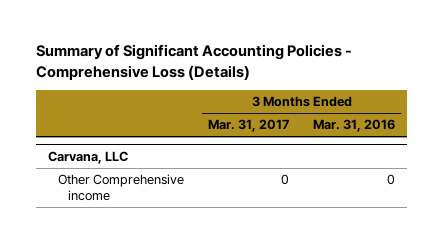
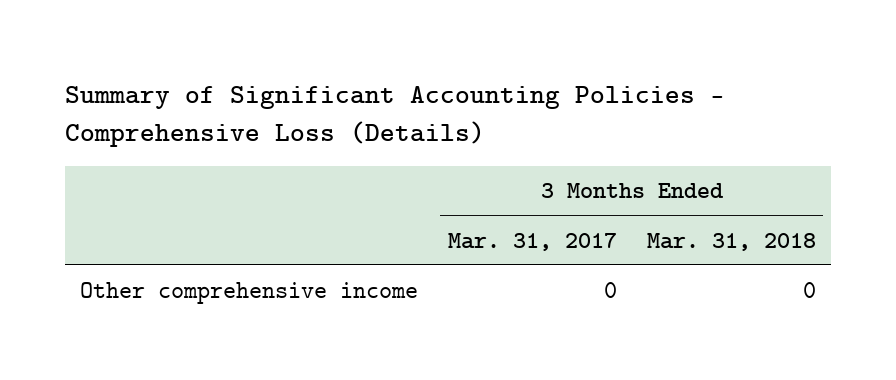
- | 3 Months Ended Mar. 31, 2017 | 3 Months Ended Mar. 31, 2016
+ | 3 Months Ended Mar. 31, 2017 | 3 Months Ended Mar. 31, 2018
- Carvana, LLC
- Other Comprehensive income | 0 | 0
+ Other comprehensive income | 0 | 0

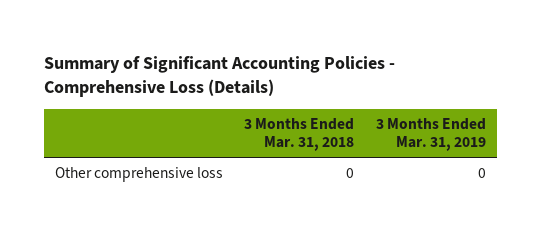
- | 3 Months Ended Mar. 31, 2017 | 3 Months Ended Mar. 31, 2018
+ | 3 Months Ended Mar. 31, 2018 | 3 Months Ended Mar. 31, 2019
- Other comprehensive income | 0 | 0
+ Other comprehensive loss | 0 | 0

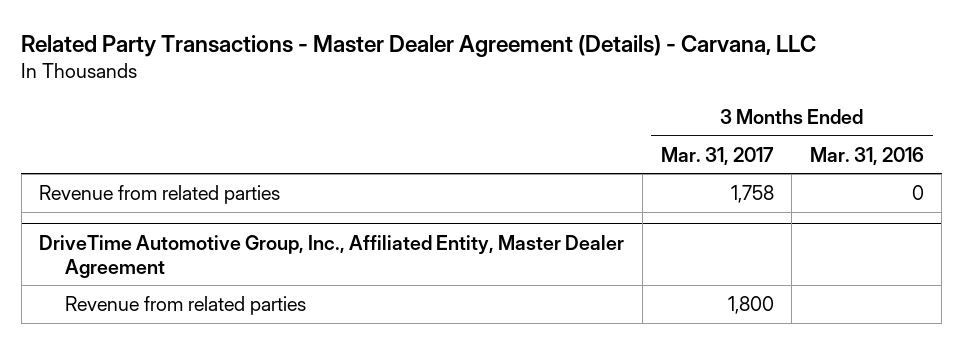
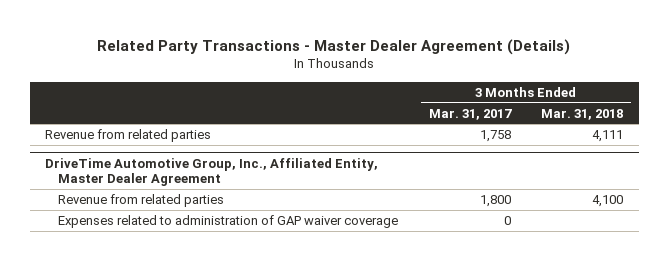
- Related Party Transactions - Master Dealer Agreement (Details) - Carvana, LLC
+ Related Party Transactions - Master Dealer Agreement (Details)
- | 3 Months Ended Mar. 31, 2017 | 3 Months Ended Mar. 31, 2016
+ | 3 Months Ended Mar. 31, 2017 | 3 Months Ended Mar. 31, 2018
@ DriveTime Automotive Group, Inc., Affiliated Entity, Master Dealer Agreement
+ Expenses related to administration of GAP waiver coverage | 0 |

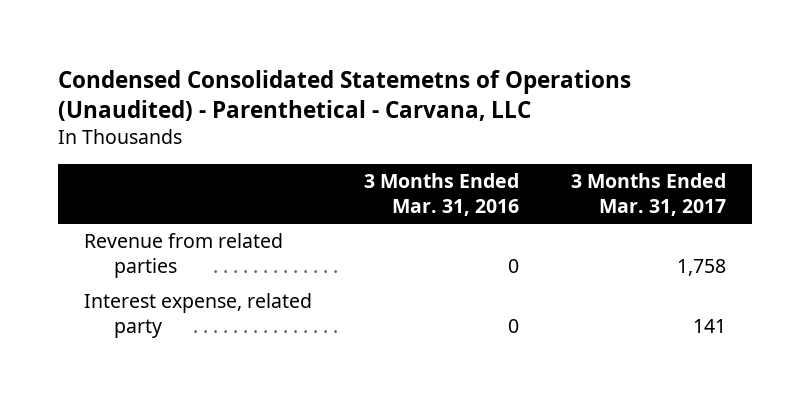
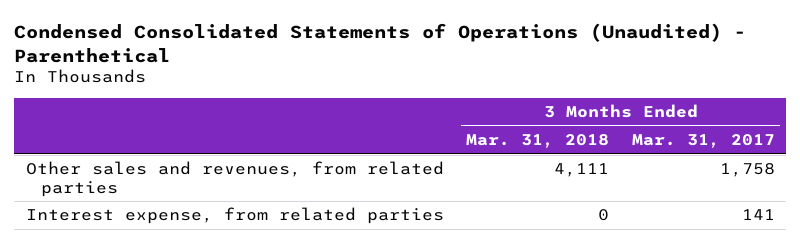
- Condensed Consolidated Statemetns of Operations (Unaudited) - Parenthetical - Carvana, LLC
+ Condensed Consolidated Statements of Operations (Unaudited) - Parenthetical
- | 3 Months Ended Mar. 31, 2016 | 3 Months Ended Mar. 31, 2017
+ | 3 Months Ended Mar. 31, 2018 | 3 Months Ended Mar. 31, 2017
- Revenue from related parties | 0 | 1,758
- Interest expense, related party | 0 | 141
+ Other sales and revenues, from related parties | 4,111 | 1,758
+ Interest expense, from related parties | 0 | 141

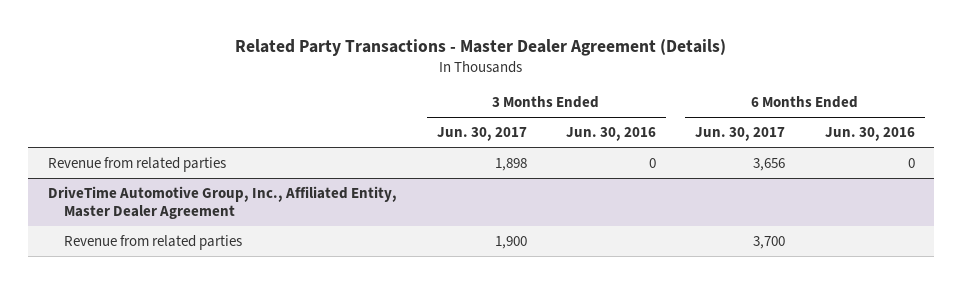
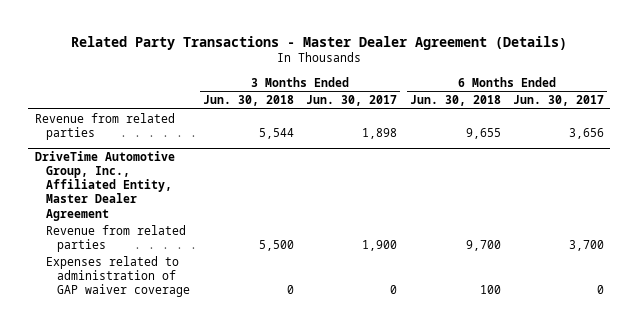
- | 3 Months Ended Jun. 30, 2017 | 3 Months Ended Jun. 30, 2016 | 6 Months Ended Jun. 30, 2017 | 6 Months Ended Jun. 30, 2016
+ | 3 Months Ended Jun. 30, 2018 | 3 Months Ended Jun. 30, 2017 | 6 Months Ended Jun. 30, 2018 | 6 Months Ended Jun. 30, 2017
@ DriveTime Automotive Group, Inc., Affiliated Entity, Master Dealer Agreement
+ Expenses related to administration of GAP waiver coverage | 0 | 0 | 100 | 0

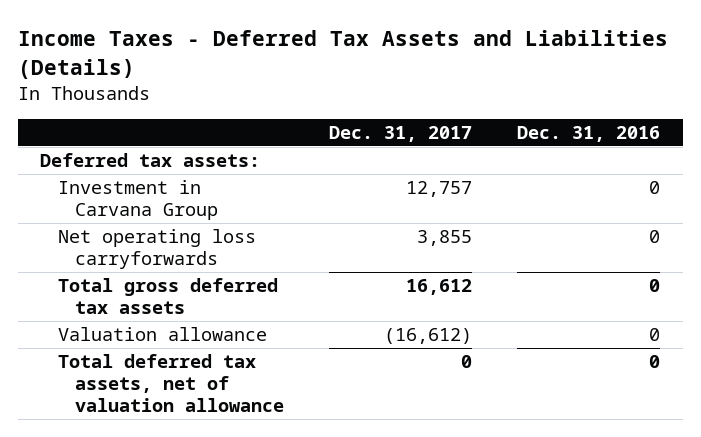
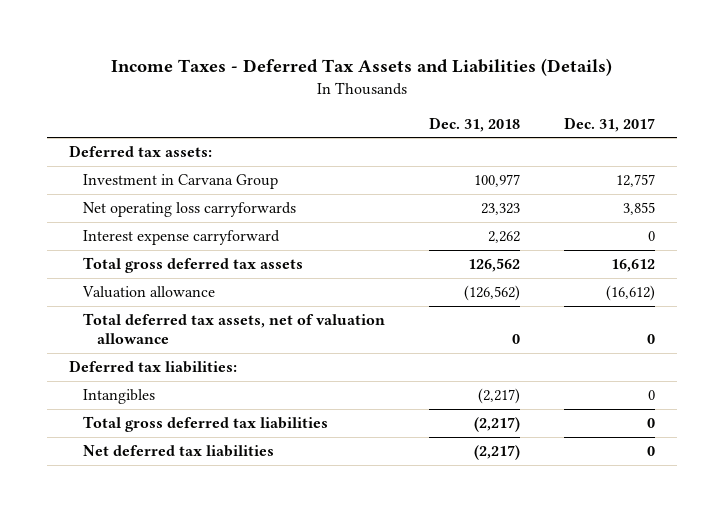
- | Dec. 31, 2017 | Dec. 31, 2016
+ | Dec. 31, 2018 | Dec. 31, 2017
+ Interest expense carryforward | 2,262 | 0
+ Deferred tax liabilities:
+ Intangibles | (2,217) | 0
+ Total gross deferred tax liabilities | (2,217) | 0
+ Net deferred tax liabilities | (2,217) | 0

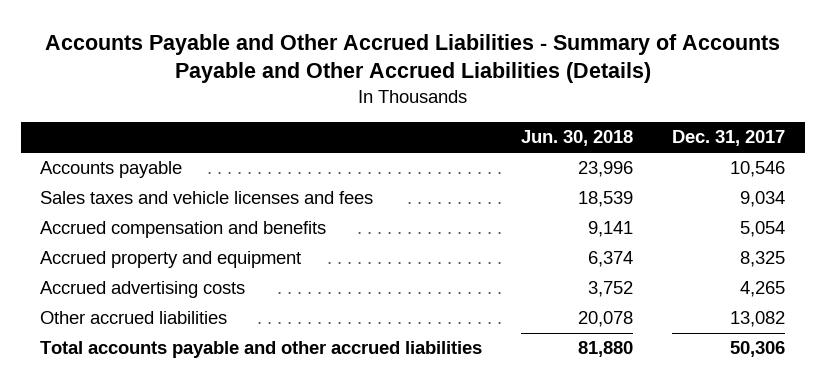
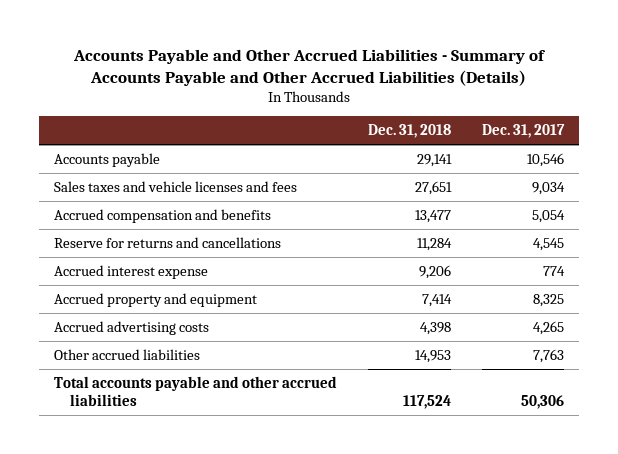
- | Jun. 30, 2018 | Dec. 31, 2017
+ | Dec. 31, 2018 | Dec. 31, 2017
+ Reserve for returns and cancellations | 11,284 | 4,545
+ Accrued interest expense | 9,206 | 774
- Other accrued liabilities | 20,078 | 13,082
+ Other accrued liabilities | 14,953 | 7,763

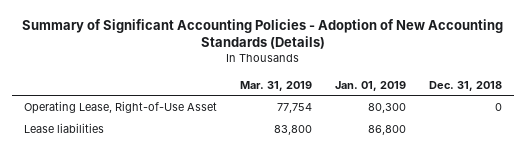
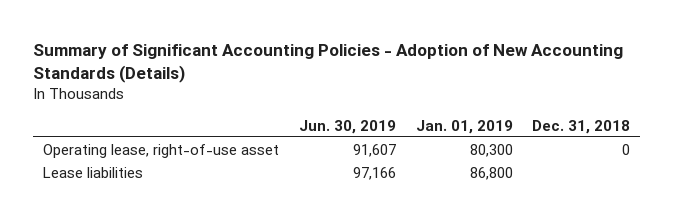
- | Mar. 31, 2019 | Jan. 01, 2019 | Dec. 31, 2018
+ | Jun. 30, 2019 | Jan. 01, 2019 | Dec. 31, 2018
- Operating Lease, Right-of-Use Asset | 77,754 | 80,300 | 0
+ Operating lease, right-of-use asset | 91,607 | 80,300 | 0

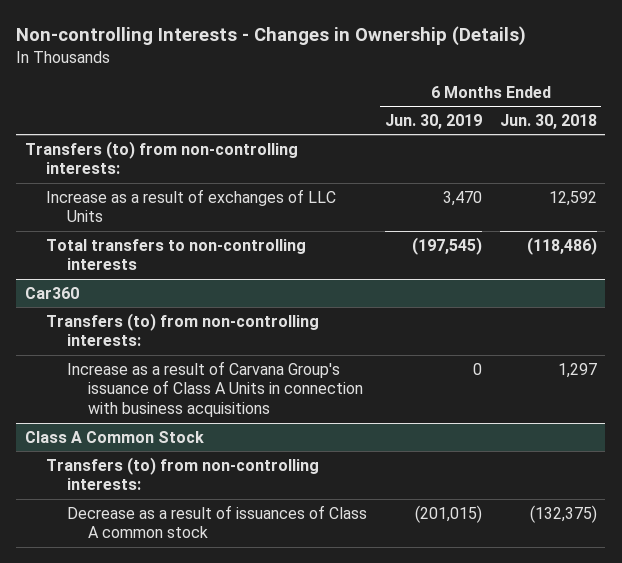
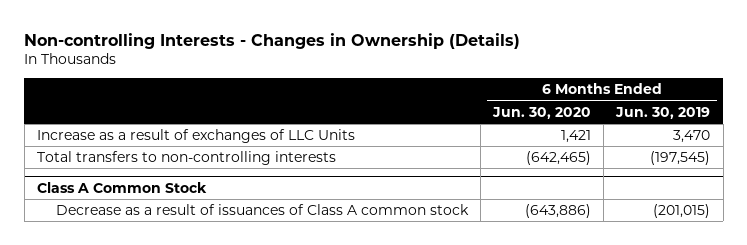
- | 6 Months Ended Jun. 30, 2019 | 6 Months Ended Jun. 30, 2018
+ | 6 Months Ended Jun. 30, 2020 | 6 Months Ended Jun. 30, 2019
- Transfers (to) from non-controlling interests:
- Car360
- Transfers (to) from non-controlling interests:
- Increase as a result of Carvana Group's issuance of Class A Units in connection with business acquisitions | 0 | 1,297
@ Class A Common Stock
- Transfers (to) from non-controlling interests:

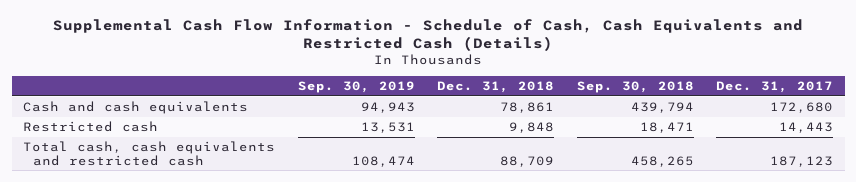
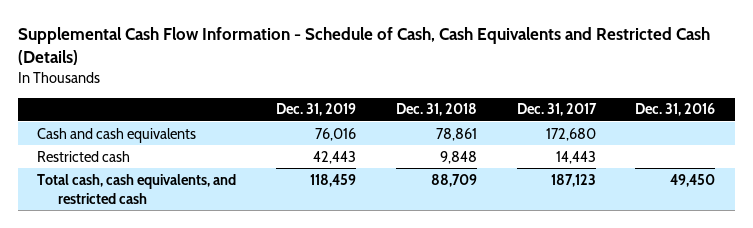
- | Sep. 30, 2019 | Dec. 31, 2018 | Sep. 30, 2018 | Dec. 31, 2017
+ | Dec. 31, 2019 | Dec. 31, 2018 | Dec. 31, 2017 | Dec. 31, 2016
- Total cash, cash equivalents and restricted cash | 108,474 | 88,709 | 458,265 | 187,123
+ Total cash, cash equivalents, and restricted cash | 118,459 | 88,709 | 187,123 | 49,450

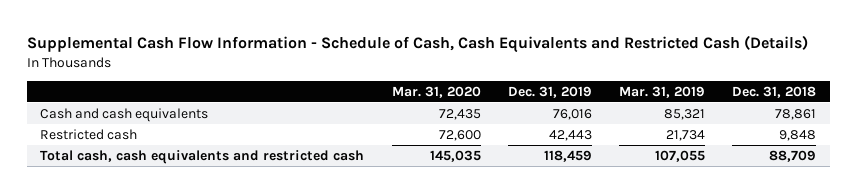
- | Dec. 31, 2019 | Dec. 31, 2018 | Dec. 31, 2017 | Dec. 31, 2016
+ | Mar. 31, 2020 | Dec. 31, 2019 | Mar. 31, 2019 | Dec. 31, 2018
- Total cash, cash equivalents, and restricted cash | 118,459 | 88,709 | 187,123 | 49,450
+ Total cash, cash equivalents and restricted cash | 145,035 | 118,459 | 107,055 | 88,709

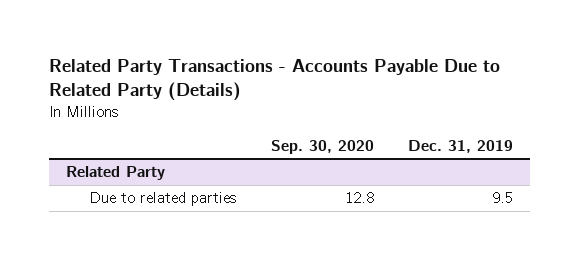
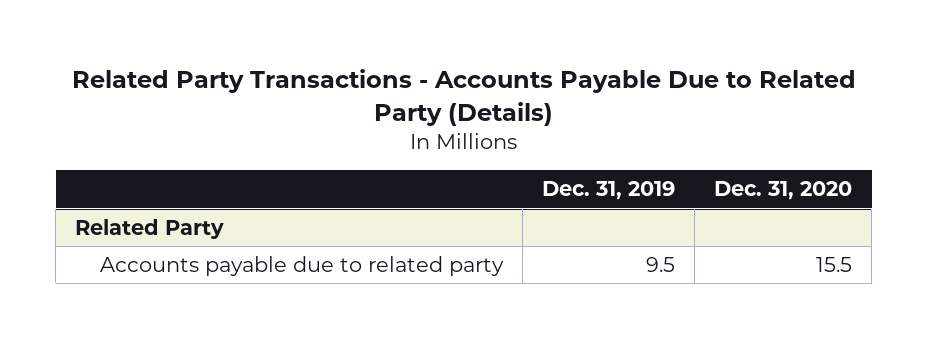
- | Sep. 30, 2020 | Dec. 31, 2019
+ | Dec. 31, 2019 | Dec. 31, 2020
@ Related Party
- Due to related parties | 12.8 | 9.5
+ Accounts payable due to related party | 9.5 | 15.5

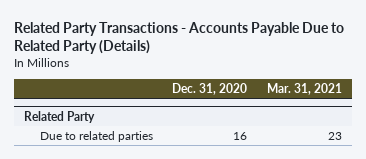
- | Dec. 31, 2019 | Dec. 31, 2020
+ | Dec. 31, 2020 | Mar. 31, 2021
@ Related Party
- Accounts payable due to related party | 9.5 | 15.5
+ Due to related parties | 16 | 23

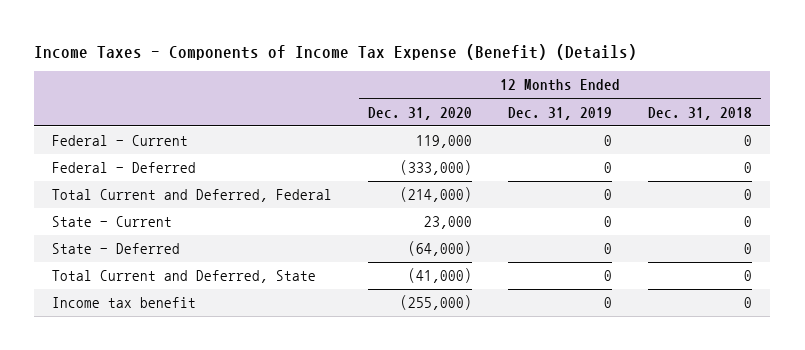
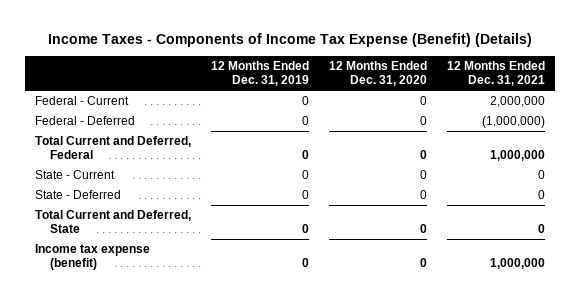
- | 12 Months Ended Dec. 31, 2020 | 12 Months Ended Dec. 31, 2019 | 12 Months Ended Dec. 31, 2018
+ | 12 Months Ended Dec. 31, 2019 | 12 Months Ended Dec. 31, 2020 | 12 Months Ended Dec. 31, 2021
- Federal - Current | 119,000 | 0 | 0
- Federal - Deferred | (333,000) | 0 | 0
- Total Current and Deferred, Federal | (214,000) | 0 | 0
- State - Current | 23,000 | 0 | 0
- State - Deferred | (64,000) | 0 | 0
- Total Current and Deferred, State | (41,000) | 0 | 0
- Income tax benefit | (255,000) | 0 | 0
+ Federal - Current | 0 | 0 | 2,000,000
+ Federal - Deferred | 0 | 0 | (1,000,000)
+ Total Current and Deferred, Federal | 0 | 0 | 1,000,000
+ State - Current | 0 | 0 | 0
+ State - Deferred | 0 | 0 | 0
+ Total Current and Deferred, State | 0 | 0 | 0
+ Income tax expense (benefit) | 0 | 0 | 1,000,000

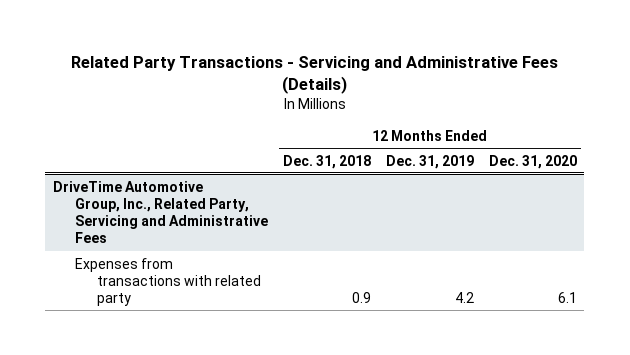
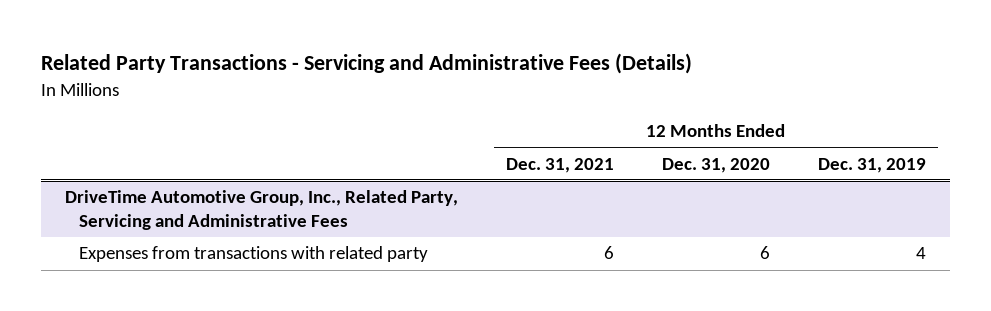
- | 12 Months Ended Dec. 31, 2018 | 12 Months Ended Dec. 31, 2019 | 12 Months Ended Dec. 31, 2020
+ | 12 Months Ended Dec. 31, 2021 | 12 Months Ended Dec. 31, 2020 | 12 Months Ended Dec. 31, 2019
@ DriveTime Automotive Group, Inc., Related Party, Servicing and Administrative Fees
- Expenses from transactions with related party | 0.9 | 4.2 | 6.1
+ Expenses from transactions with related party | 6 | 6 | 4

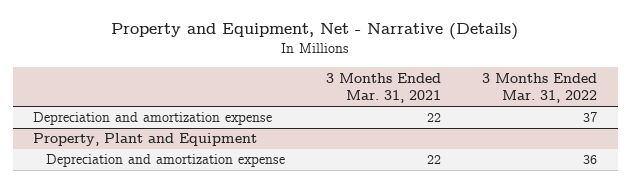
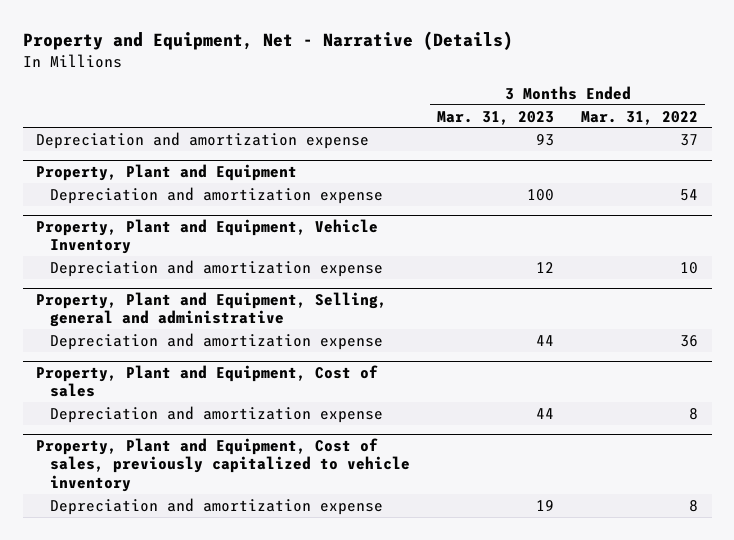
- | 3 Months Ended Mar. 31, 2021 | 3 Months Ended Mar. 31, 2022
+ | 3 Months Ended Mar. 31, 2023 | 3 Months Ended Mar. 31, 2022
@ Property, Plant and Equipment
+ Depreciation and amortization expense | 100 | 54
+ Property, Plant and Equipment, Vehicle Inventory
+ Depreciation and amortization expense | 12 | 10
+ Property, Plant and Equipment, Selling, general and administrative
+ Property, Plant and Equipment, Cost of sales
+ Depreciation and amortization expense | 44 | 8
+ Property, Plant and Equipment, Cost of sales, previously capitalized to vehicle inventory
+ Depreciation and amortization expense | 19 | 8

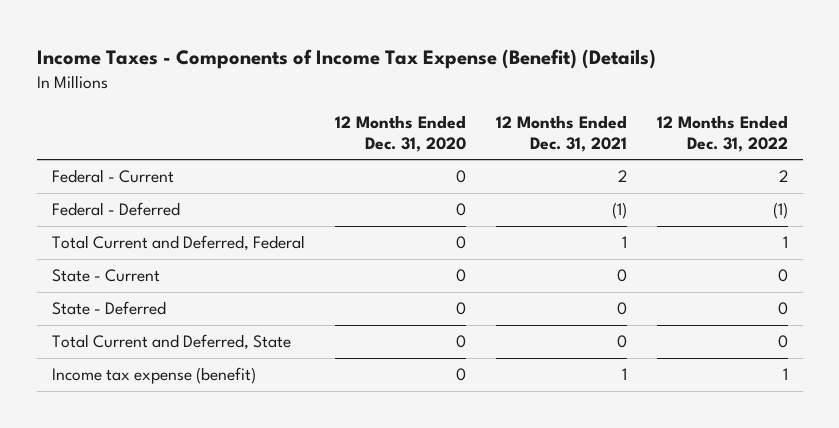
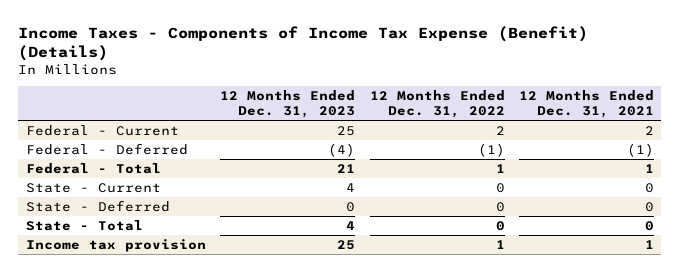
- | 12 Months Ended Dec. 31, 2020 | 12 Months Ended Dec. 31, 2021 | 12 Months Ended Dec. 31, 2022
+ | 12 Months Ended Dec. 31, 2023 | 12 Months Ended Dec. 31, 2022 | 12 Months Ended Dec. 31, 2021
- Total Current and Deferred, Federal | 0 | 1 | 1
+ Federal - Total | 21 | 1 | 1
- Total Current and Deferred, State | 0 | 0 | 0
- Income tax expense (benefit) | 0 | 1 | 1
+ State - Total | 4 | 0 | 0
+ Income tax provision | 25 | 1 | 1

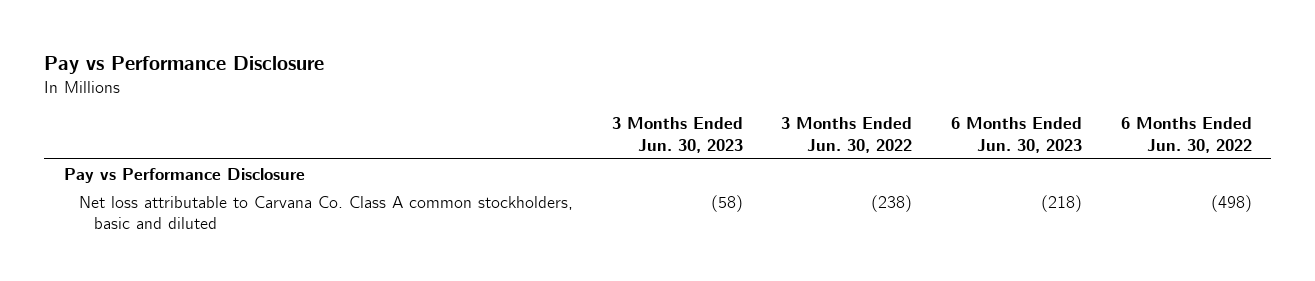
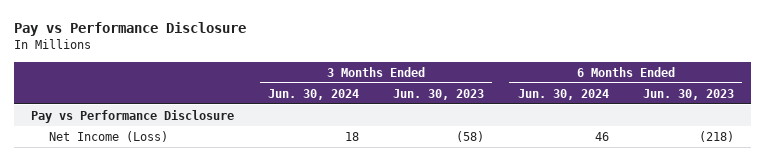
- | 3 Months Ended Jun. 30, 2023 | 3 Months Ended Jun. 30, 2022 | 6 Months Ended Jun. 30, 2023 | 6 Months Ended Jun. 30, 2022
+ | 3 Months Ended Jun. 30, 2024 | 3 Months Ended Jun. 30, 2023 | 6 Months Ended Jun. 30, 2024 | 6 Months Ended Jun. 30, 2023
- Net loss attributable to Carvana Co. Class A common stockholders, basic and diluted | (58) | (238) | (218) | (498)
+ Net Income (Loss) | 18 | (58) | 46 | (218)

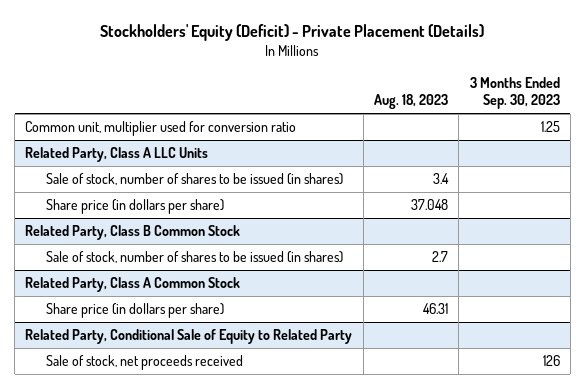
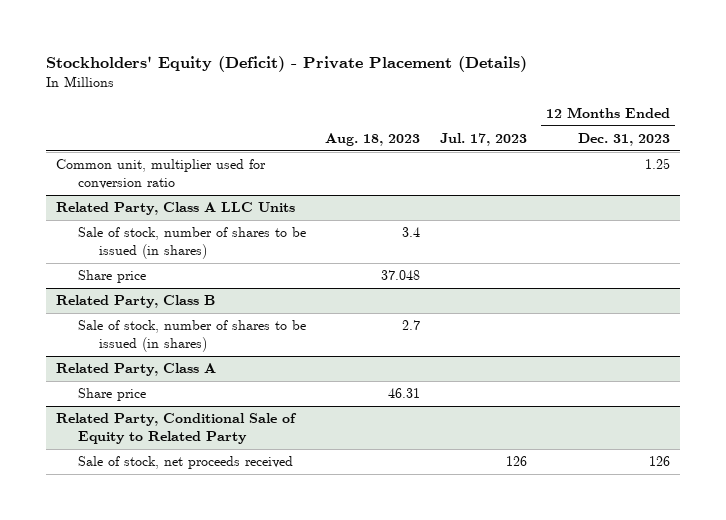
- | Aug. 18, 2023 | 3 Months Ended Sep. 30, 2023
+ | Aug. 18, 2023 | Jul. 17, 2023 | 12 Months Ended Dec. 31, 2023
@ Related Party, Class A LLC Units
- Share price (in dollars per share) | 37.048 |
- Related Party, Class B Common Stock
@ Related Party, Class A LLC Units
+ Share price | 37.048 | |
+ Related Party, Class B
- Related Party, Class A Common Stock
- Share price (in dollars per share) | 46.31 |
+ Related Party, Class A
+ Share price | 46.31 | |

